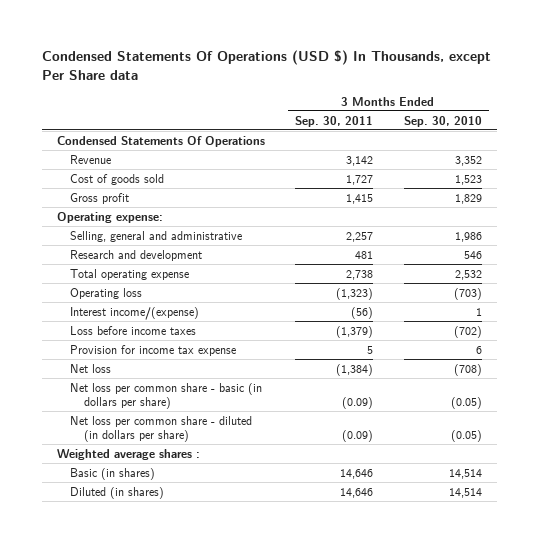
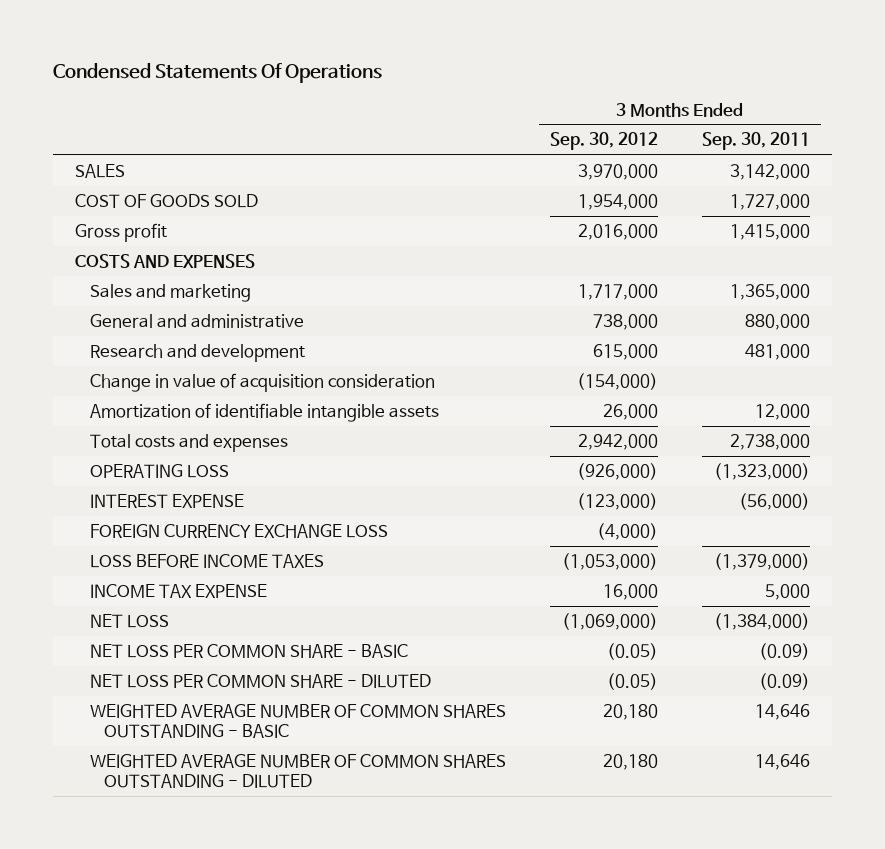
- Condensed Statements Of Operations (USD $) In Thousands, except Per Share data
+ Condensed Statements Of Operations
- | 3 Months Ended Sep. 30, 2011 | 3 Months Ended Sep. 30, 2010
+ | 3 Months Ended Sep. 30, 2012 | 3 Months Ended Sep. 30, 2011
- Condensed Statements Of Operations
- Revenue | 3,142 | 3,352
- Cost of goods sold | 1,727 | 1,523
- Gross profit | 1,415 | 1,829
- Operating expense:
- Selling, general and administrative | 2,257 | 1,986
- Research and development | 481 | 546
- Total operating expense | 2,738 | 2,532
- Operating loss | (1,323) | (703)
- Interest income/(expense) | (56) | 1
- Loss before income taxes | (1,379) | (702)
- Provision for income tax expense | 5 | 6
- Net loss | (1,384) | (708)
- Net loss per common share - basic (in dollars per share) | (0.09) | (0.05)
- Net loss per common share - diluted (in dollars per share) | (0.09) | (0.05)
- Weighted average shares :
- Basic (in shares) | 14,646 | 14,514
- Diluted (in shares) | 14,646 | 14,514
+ SALES | 3,970,000 | 3,142,000
+ COST OF GOODS SOLD | 1,954,000 | 1,727,000
+ Gross profit | 2,016,000 | 1,415,000
+ COSTS AND EXPENSES
+ Sales and marketing | 1,717,000 | 1,365,000
+ General and administrative | 738,000 | 880,000
+ Research and development | 615,000 | 481,000
+ Change in value of acquisition consideration | (154,000) |
+ Amortization of identifiable intangible assets | 26,000 | 12,000
+ Total costs and expenses | 2,942,000 | 2,738,000
+ OPERATING LOSS | (926,000) | (1,323,000)
+ INTEREST EXPENSE | (123,000) | (56,000)
+ FOREIGN CURRENCY EXCHANGE LOSS | (4,000) |
+ LOSS BEFORE INCOME TAXES | (1,053,000) | (1,379,000)
+ INCOME TAX EXPENSE | 16,000 | 5,000
+ NET LOSS | (1,069,000) | (1,384,000)
+ NET LOSS PER COMMON SHARE - BASIC | (0.05) | (0.09)
+ NET LOSS PER COMMON SHARE - DILUTED | (0.05) | (0.09)
+ WEIGHTED AVERAGE NUMBER OF COMMON SHARES OUTSTANDING - BASIC | 20,180 | 14,646
+ WEIGHTED AVERAGE NUMBER OF COMMON SHARES OUTSTANDING - DILUTED | 20,180 | 14,646

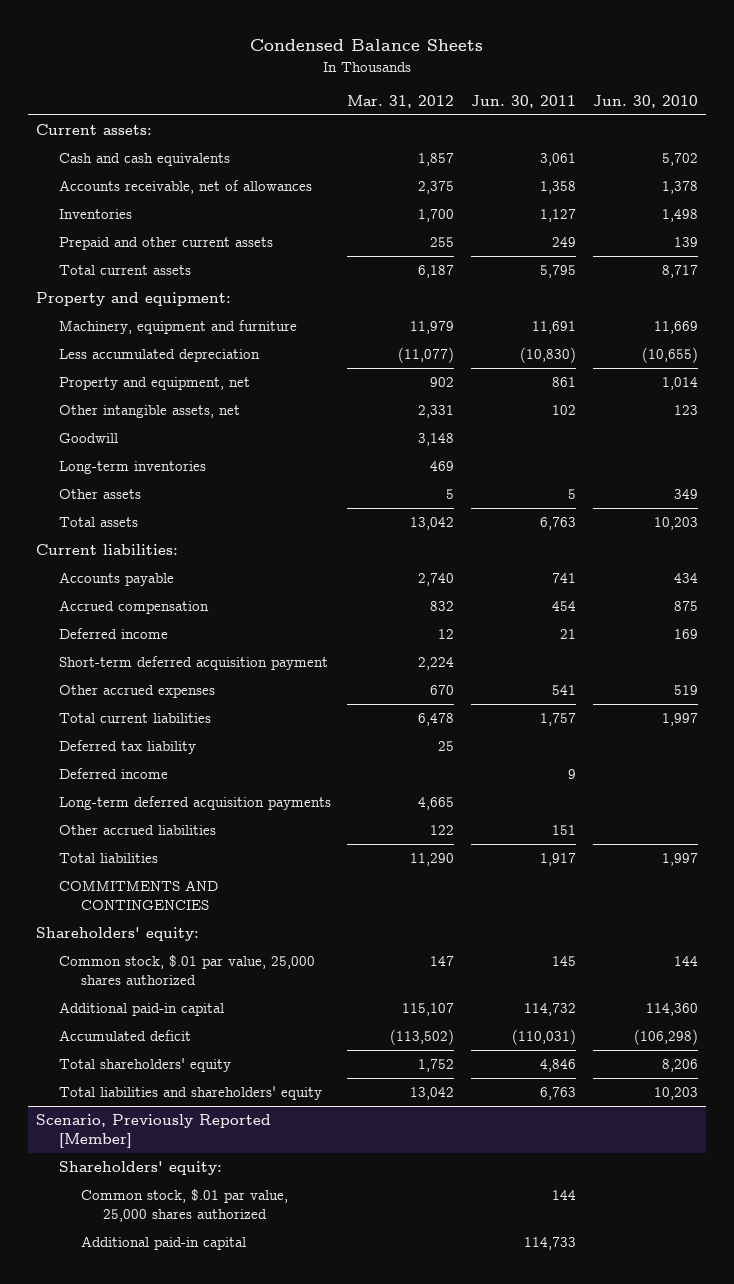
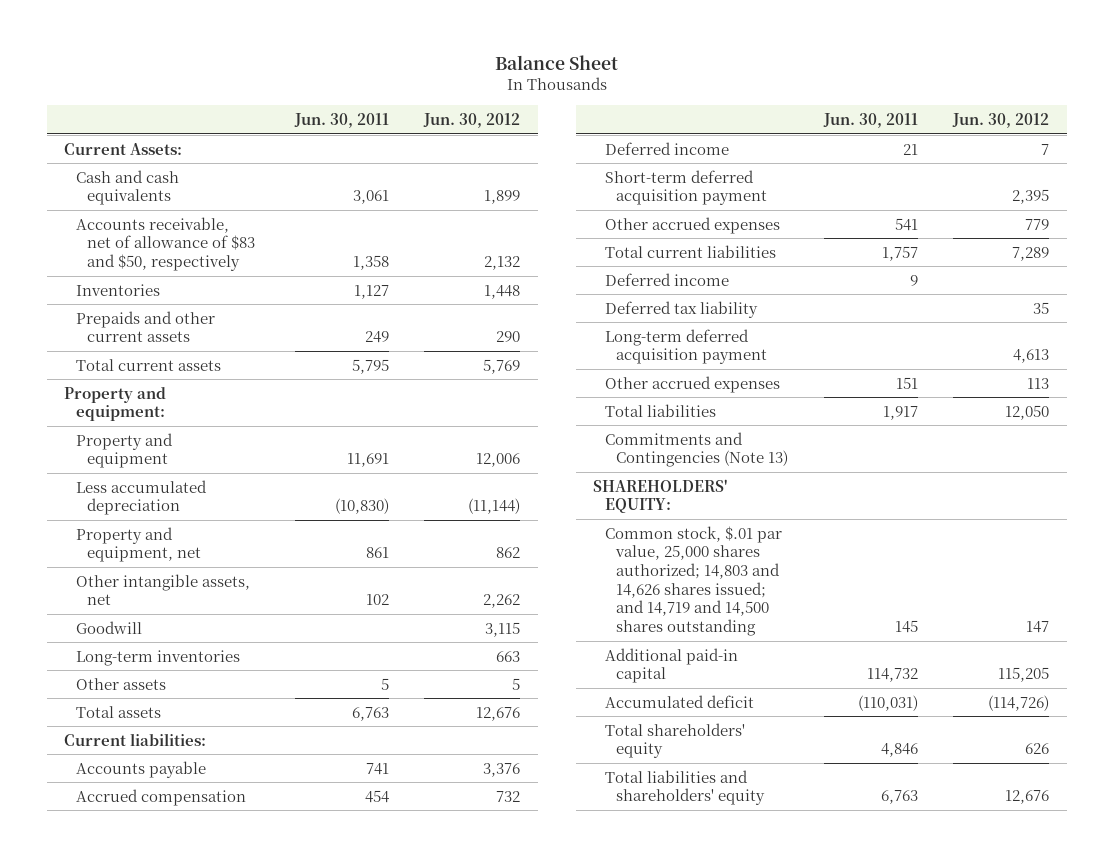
- Condensed Balance Sheets
+ Balance Sheet
- | Mar. 31, 2012 | Jun. 30, 2011 | Jun. 30, 2010
+ | Jun. 30, 2011 | Jun. 30, 2012
- Current assets:
+ Current Assets:
- Accounts receivable, net of allowances | 2,375 | 1,358 | 1,378
+ Accounts receivable, net of allowance of $83 and $50, respectively | 1,358 | 2,132
- Prepaid and other current assets | 255 | 249 | 139
+ Prepaids and other current assets | 249 | 290
- Machinery, equipment and furniture | 11,979 | 11,691 | 11,669
+ Property and equipment | 11,691 | 12,006
- Long-term deferred acquisition payments | 4,665 | |
- Other accrued liabilities | 122 | 151 |
moved down: Deferred tax liability | | 35
+ Long-term deferred acquisition payment | | 4,613
+ Other accrued expenses | 151 | 113
- COMMITMENTS AND CONTINGENCIES
- Shareholders' equity:
- Common stock, $.01 par value, 25,000 shares authorized | 147 | 145 | 144
+ Commitments and Contingencies (Note 13)
+ SHAREHOLDERS' EQUITY:
+ Common stock, $.01 par value, 25,000 shares authorized; 14,803 and 14,626 shares issued; and 14,719 and 14,500 shares outstanding | 145 | 147
- Scenario, Previously Reported [Member]
- Shareholders' equity:
- Common stock, $.01 par value, 25,000 shares authorized | | 144 |
- Additional paid-in capital | | 114,733 |

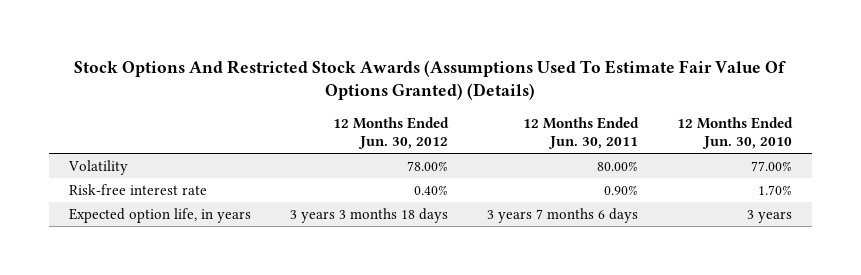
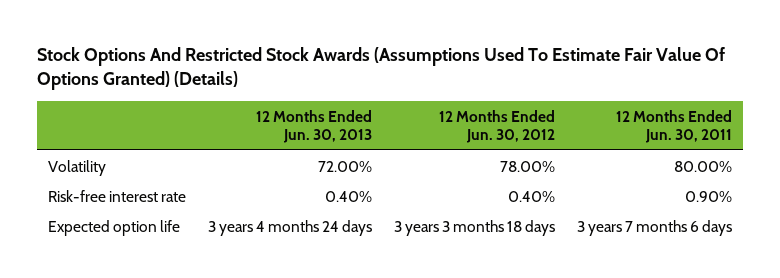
- | 12 Months Ended Jun. 30, 2012 | 12 Months Ended Jun. 30, 2011 | 12 Months Ended Jun. 30, 2010
+ | 12 Months Ended Jun. 30, 2013 | 12 Months Ended Jun. 30, 2012 | 12 Months Ended Jun. 30, 2011
- Expected option life, in years | 3 years 3 months 18 days | 3 years 7 months 6 days | 3 years
+ Expected option life | 3 years 4 months 24 days | 3 years 3 months 18 days | 3 years 7 months 6 days

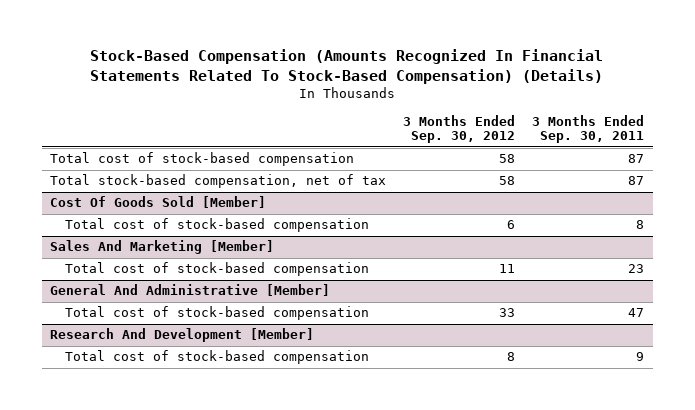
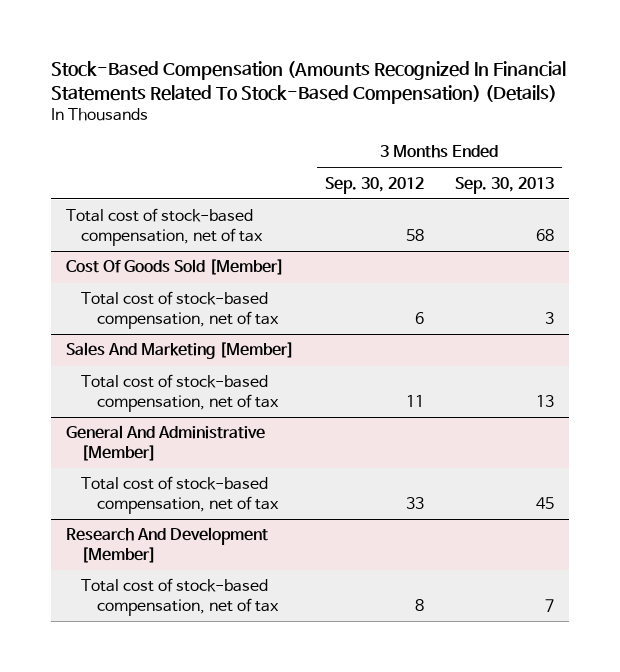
- | 3 Months Ended Sep. 30, 2012 | 3 Months Ended Sep. 30, 2011
+ | 3 Months Ended Sep. 30, 2012 | 3 Months Ended Sep. 30, 2013
- Total cost of stock-based compensation | 58 | 87
- Total stock-based compensation, net of tax | 58 | 87
+ Total cost of stock-based compensation, net of tax | 58 | 68
@ Cost Of Goods Sold [Member]
- Total cost of stock-based compensation | 6 | 8
+ Total cost of stock-based compensation, net of tax | 6 | 3
@ Sales And Marketing [Member]
- Total cost of stock-based compensation | 11 | 23
+ Total cost of stock-based compensation, net of tax | 11 | 13
@ General And Administrative [Member]
- Total cost of stock-based compensation | 33 | 47
+ Total cost of stock-based compensation, net of tax | 33 | 45
@ Research And Development [Member]
- Total cost of stock-based compensation | 8 | 9
+ Total cost of stock-based compensation, net of tax | 8 | 7

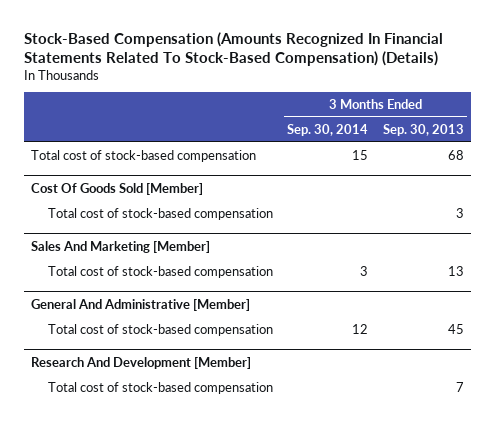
- | 3 Months Ended Sep. 30, 2012 | 3 Months Ended Sep. 30, 2013
+ | 3 Months Ended Sep. 30, 2014 | 3 Months Ended Sep. 30, 2013
- Total cost of stock-based compensation, net of tax | 58 | 68
+ Total cost of stock-based compensation | 15 | 68
@ Cost Of Goods Sold [Member]
- Total cost of stock-based compensation, net of tax | 6 | 3
+ Total cost of stock-based compensation | | 3
@ Sales And Marketing [Member]
- Total cost of stock-based compensation, net of tax | 11 | 13
+ Total cost of stock-based compensation | 3 | 13
@ General And Administrative [Member]
- Total cost of stock-based compensation, net of tax | 33 | 45
+ Total cost of stock-based compensation | 12 | 45
@ Research And Development [Member]
- Total cost of stock-based compensation, net of tax | 8 | 7
+ Total cost of stock-based compensation | | 7

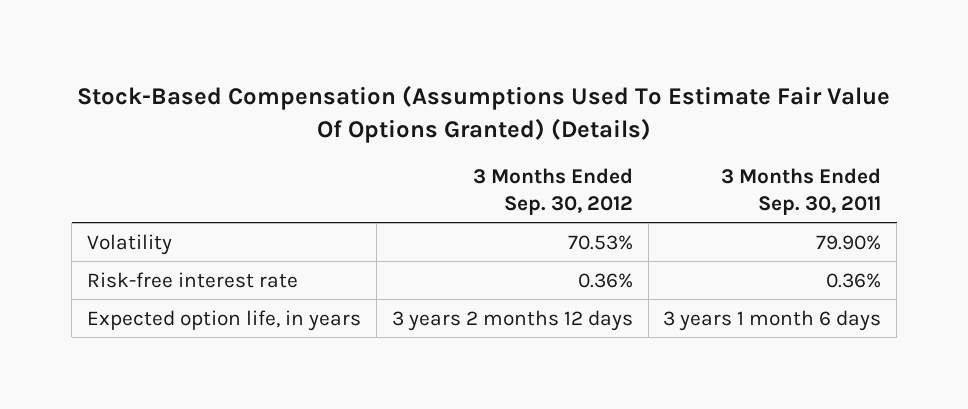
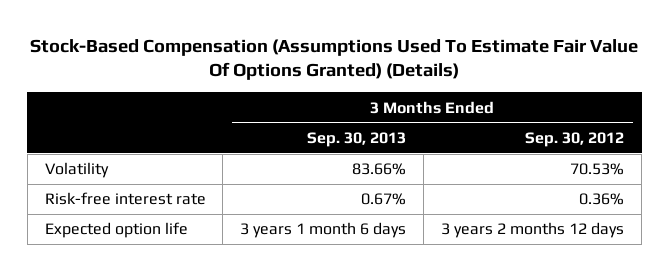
- | 3 Months Ended Sep. 30, 2012 | 3 Months Ended Sep. 30, 2011
+ | 3 Months Ended Sep. 30, 2013 | 3 Months Ended Sep. 30, 2012
- Expected option life, in years | 3 years 2 months 12 days | 3 years 1 month 6 days
+ Expected option life | 3 years 1 month 6 days | 3 years 2 months 12 days

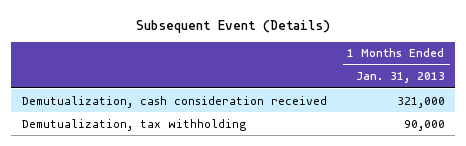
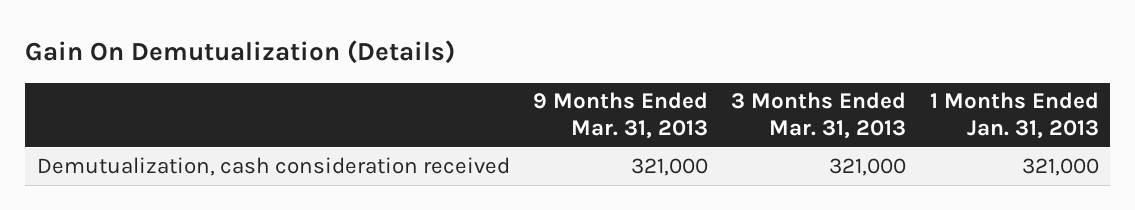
- Subsequent Event (Details)
+ Gain On Demutualization (Details)
- | 1 Months Ended Jan. 31, 2013
+ | 9 Months Ended Mar. 31, 2013 | 3 Months Ended Mar. 31, 2013 | 1 Months Ended Jan. 31, 2013
- Demutualization, tax withholding | 90,000

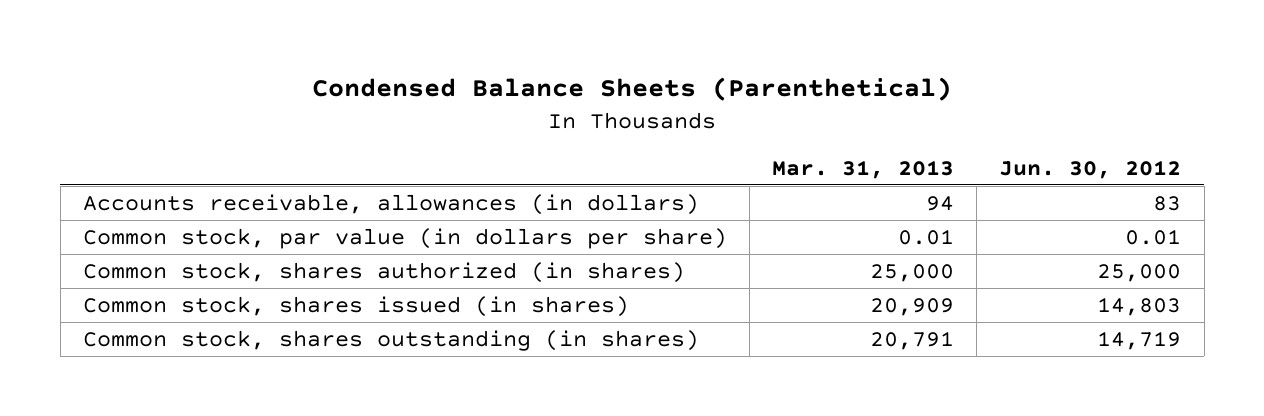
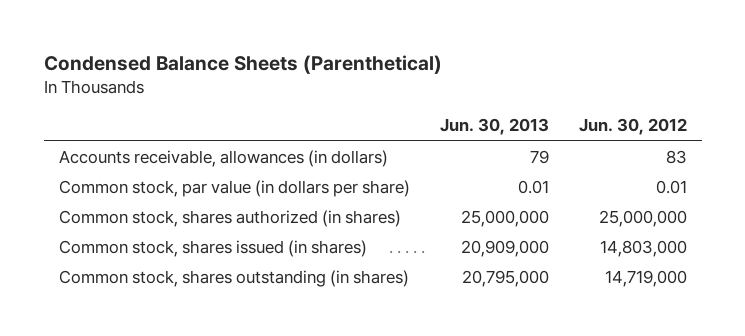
- | Mar. 31, 2013 | Jun. 30, 2012
+ | Jun. 30, 2013 | Jun. 30, 2012
- Common stock, shares authorized (in shares) | 25,000 | 25,000
- Common stock, shares issued (in shares) | 20,909 | 14,803
- Common stock, shares outstanding (in shares) | 20,791 | 14,719
+ Common stock, shares authorized (in shares) | 25,000,000 | 25,000,000
+ Common stock, shares issued (in shares) | 20,909,000 | 14,803,000
+ Common stock, shares outstanding (in shares) | 20,795,000 | 14,719,000

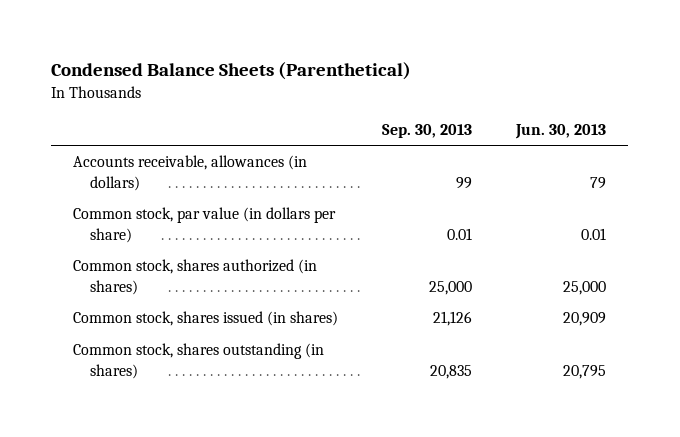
- | Jun. 30, 2013 | Jun. 30, 2012
+ | Sep. 30, 2013 | Jun. 30, 2013
- Common stock, shares authorized (in shares) | 25,000,000 | 25,000,000
- Common stock, shares issued (in shares) | 20,909,000 | 14,803,000
- Common stock, shares outstanding (in shares) | 20,795,000 | 14,719,000
+ Common stock, shares authorized (in shares) | 25,000 | 25,000
+ Common stock, shares issued (in shares) | 21,126 | 20,909
+ Common stock, shares outstanding (in shares) | 20,835 | 20,795

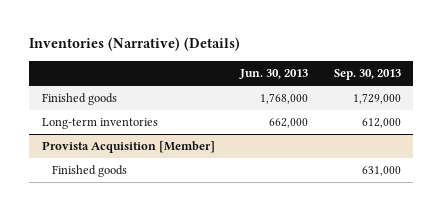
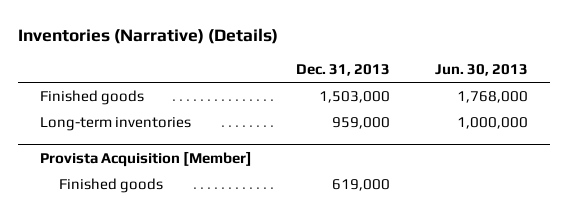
- | Jun. 30, 2013 | Sep. 30, 2013
+ | Dec. 31, 2013 | Jun. 30, 2013
- Long-term inventories | 662,000 | 612,000
+ Long-term inventories | 959,000 | 1,000,000

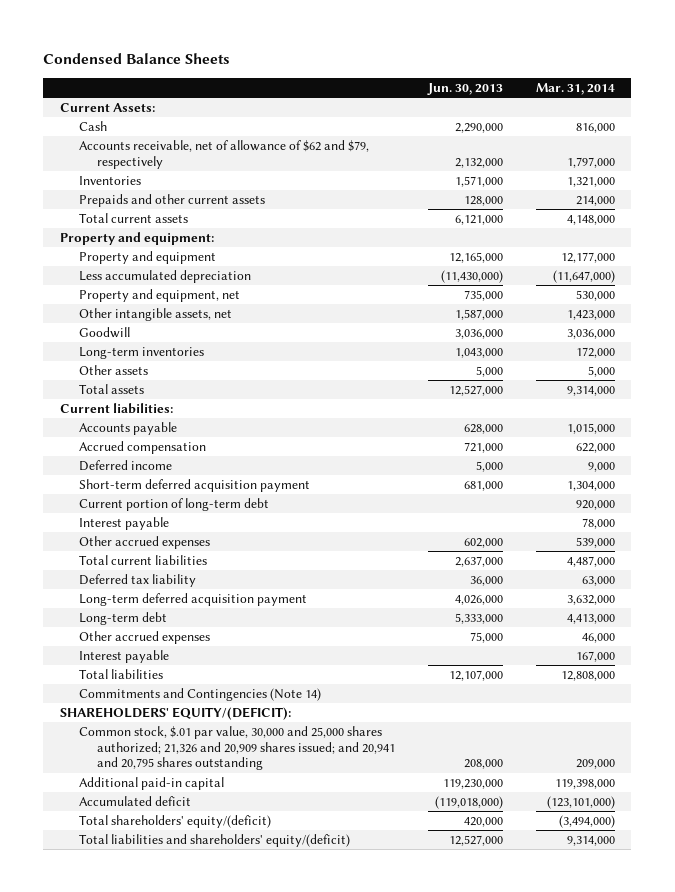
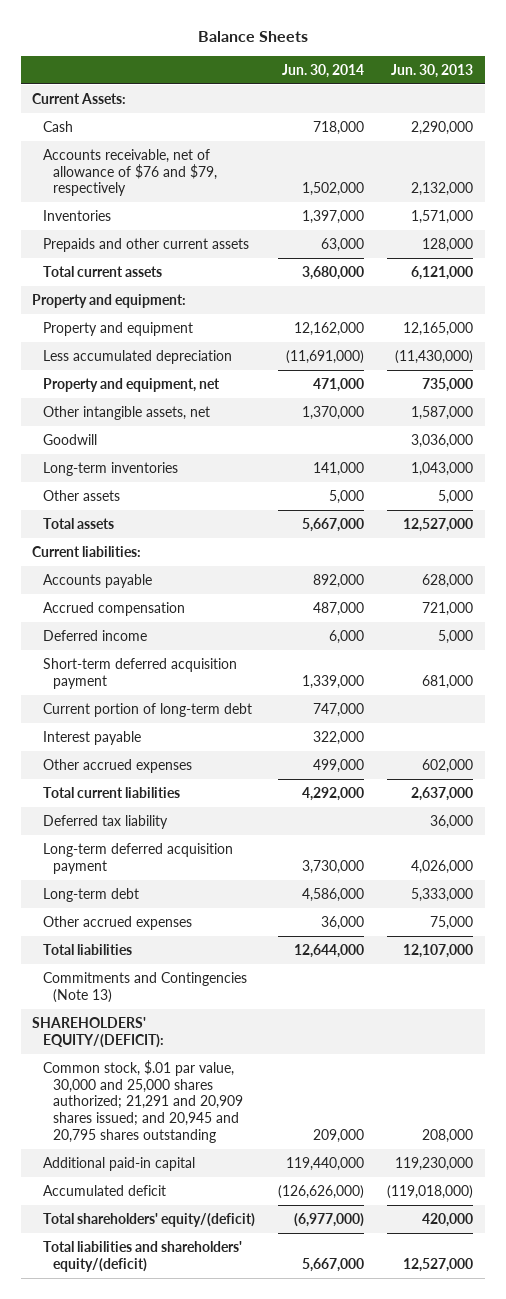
- Condensed Balance Sheets
+ Balance Sheets
- | Jun. 30, 2013 | Mar. 31, 2014
+ | Jun. 30, 2014 | Jun. 30, 2013
- Accounts receivable, net of allowance of $62 and $79, respectively | 2,132,000 | 1,797,000
+ Accounts receivable, net of allowance of $76 and $79, respectively | 1,502,000 | 2,132,000
- Interest payable | | 167,000
- Commitments and Contingencies (Note 14)
+ Commitments and Contingencies (Note 13)
- Common stock, $.01 par value, 30,000 and 25,000 shares authorized; 21,326 and 20,909 shares issued; and 20,941 and 20,795 shares outstanding | 208,000 | 209,000
+ Common stock, $.01 par value, 30,000 and 25,000 shares authorized; 21,291 and 20,909 shares issued; and 20,945 and 20,795 shares outstanding | 209,000 | 208,000

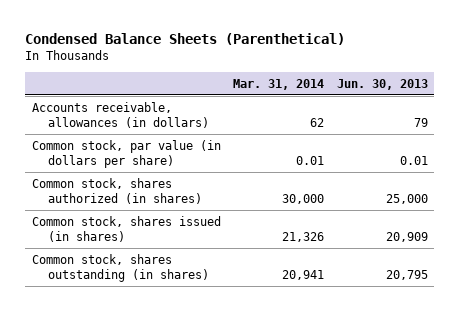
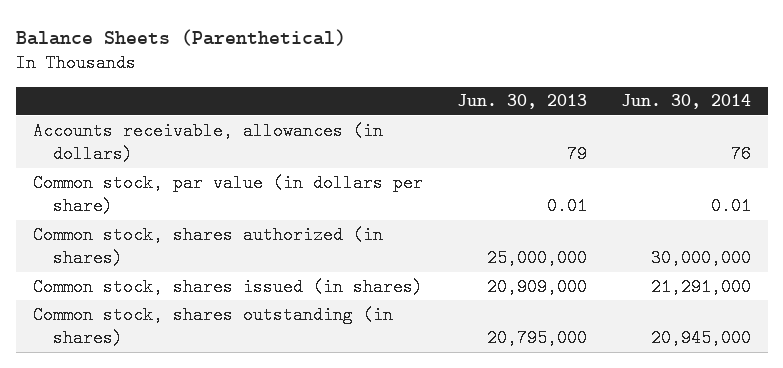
- Condensed Balance Sheets (Parenthetical)
+ Balance Sheets (Parenthetical)
- | Mar. 31, 2014 | Jun. 30, 2013
+ | Jun. 30, 2013 | Jun. 30, 2014
- Common stock, shares authorized (in shares) | 30,000 | 25,000
- Common stock, shares issued (in shares) | 21,326 | 20,909
- Common stock, shares outstanding (in shares) | 20,941 | 20,795
+ Common stock, shares authorized (in shares) | 25,000,000 | 30,000,000
+ Common stock, shares issued (in shares) | 20,909,000 | 21,291,000
+ Common stock, shares outstanding (in shares) | 20,795,000 | 20,945,000

